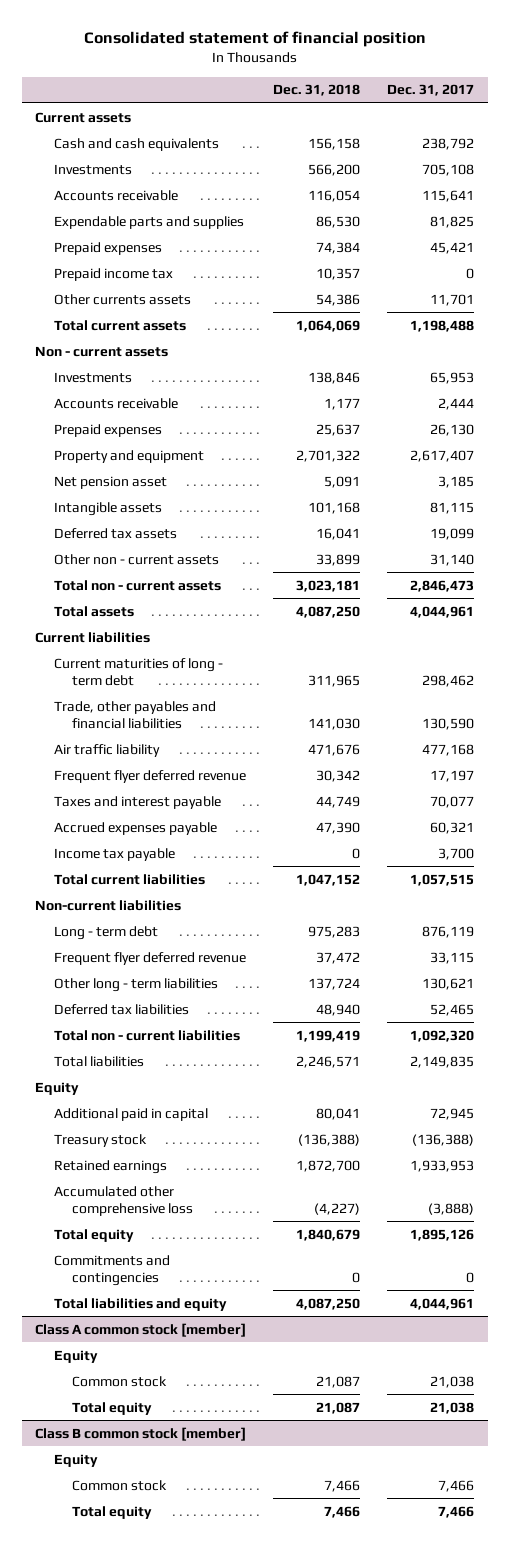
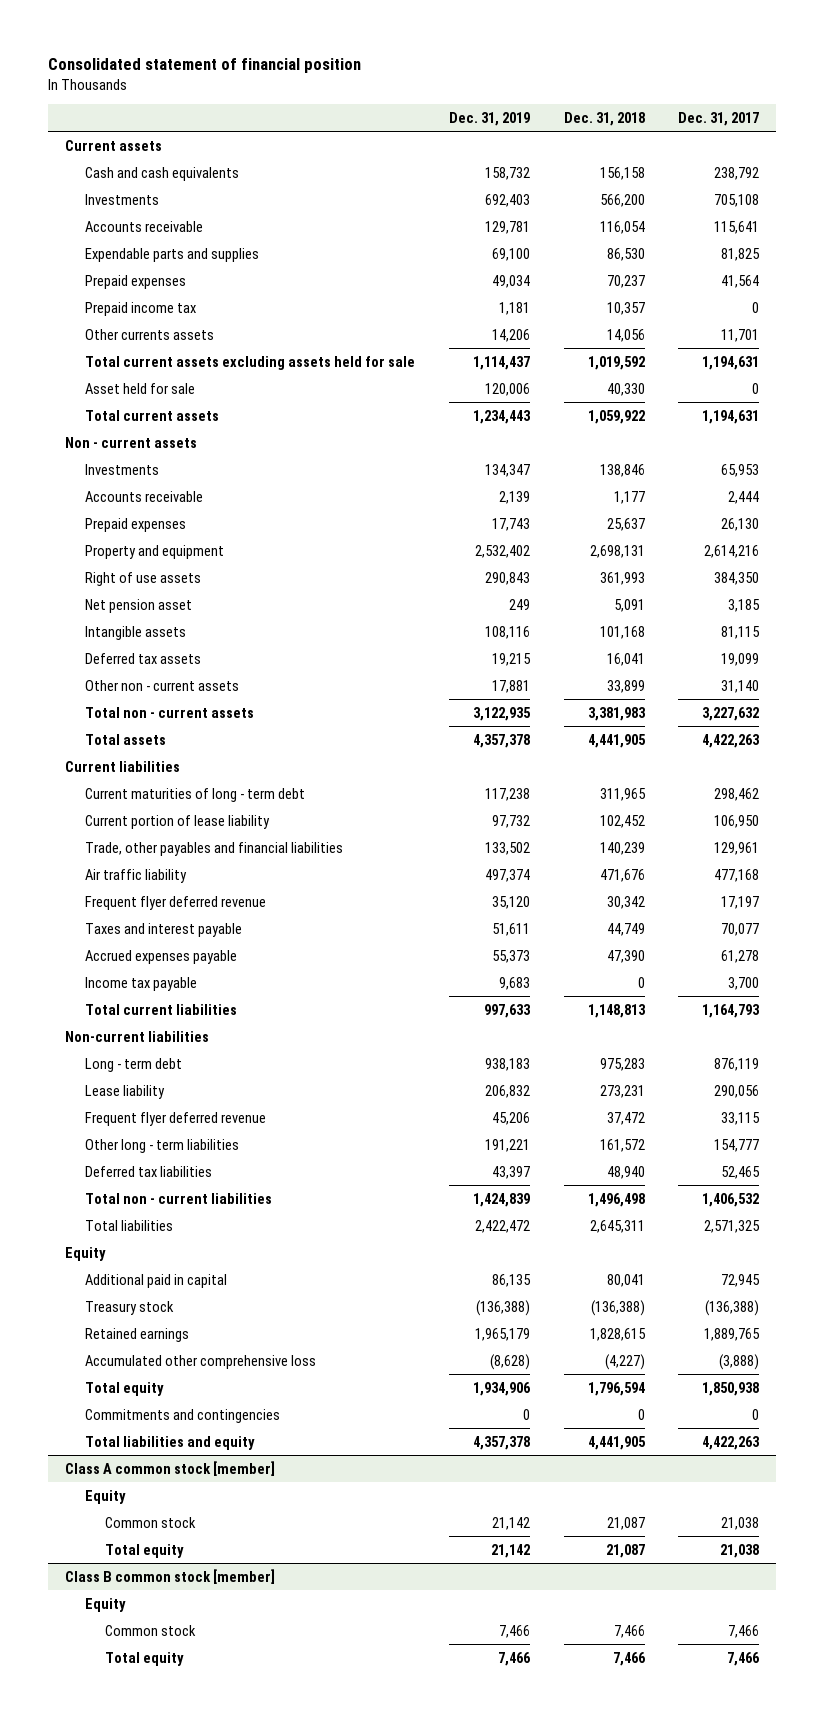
- | Dec. 31, 2018 | Dec. 31, 2017
+ | Dec. 31, 2019 | Dec. 31, 2018 | Dec. 31, 2017
- Prepaid expenses | 74,384 | 45,421
+ Prepaid expenses | 49,034 | 70,237 | 41,564
- Other currents assets | 54,386 | 11,701
- Total current assets | 1,064,069 | 1,198,488
+ Other currents assets | 14,206 | 14,056 | 11,701
+ Total current assets excluding assets held for sale | 1,114,437 | 1,019,592 | 1,194,631
+ Asset held for sale | 120,006 | 40,330 | 0
+ Total current assets | 1,234,443 | 1,059,922 | 1,194,631
- Property and equipment | 2,701,322 | 2,617,407
+ Property and equipment | 2,532,402 | 2,698,131 | 2,614,216
+ Right of use assets | 290,843 | 361,993 | 384,350
- Total non - current assets | 3,023,181 | 2,846,473
- Total assets | 4,087,250 | 4,044,961
+ Total non - current assets | 3,122,935 | 3,381,983 | 3,227,632
+ Total assets | 4,357,378 | 4,441,905 | 4,422,263
- Trade, other payables and financial liabilities | 141,030 | 130,590
+ Current portion of lease liability | 97,732 | 102,452 | 106,950
+ Trade, other payables and financial liabilities | 133,502 | 140,239 | 129,961
- Accrued expenses payable | 47,390 | 60,321
+ Accrued expenses payable | 55,373 | 47,390 | 61,278
- Total current liabilities | 1,047,152 | 1,057,515
+ Total current liabilities | 997,633 | 1,148,813 | 1,164,793
+ Lease liability | 206,832 | 273,231 | 290,056
- Other long - term liabilities | 137,724 | 130,621
+ Other long - term liabilities | 191,221 | 161,572 | 154,777
- Total non - current liabilities | 1,199,419 | 1,092,320
- Total liabilities | 2,246,571 | 2,149,835
+ Total non - current liabilities | 1,424,839 | 1,496,498 | 1,406,532
+ Total liabilities | 2,422,472 | 2,645,311 | 2,571,325
- Retained earnings | 1,872,700 | 1,933,953
+ Retained earnings | 1,965,179 | 1,828,615 | 1,889,765
- Total equity | 1,840,679 | 1,895,126
+ Total equity | 1,934,906 | 1,796,594 | 1,850,938
- Total liabilities and equity | 4,087,250 | 4,044,961
+ Total liabilities and equity | 4,357,378 | 4,441,905 | 4,422,263

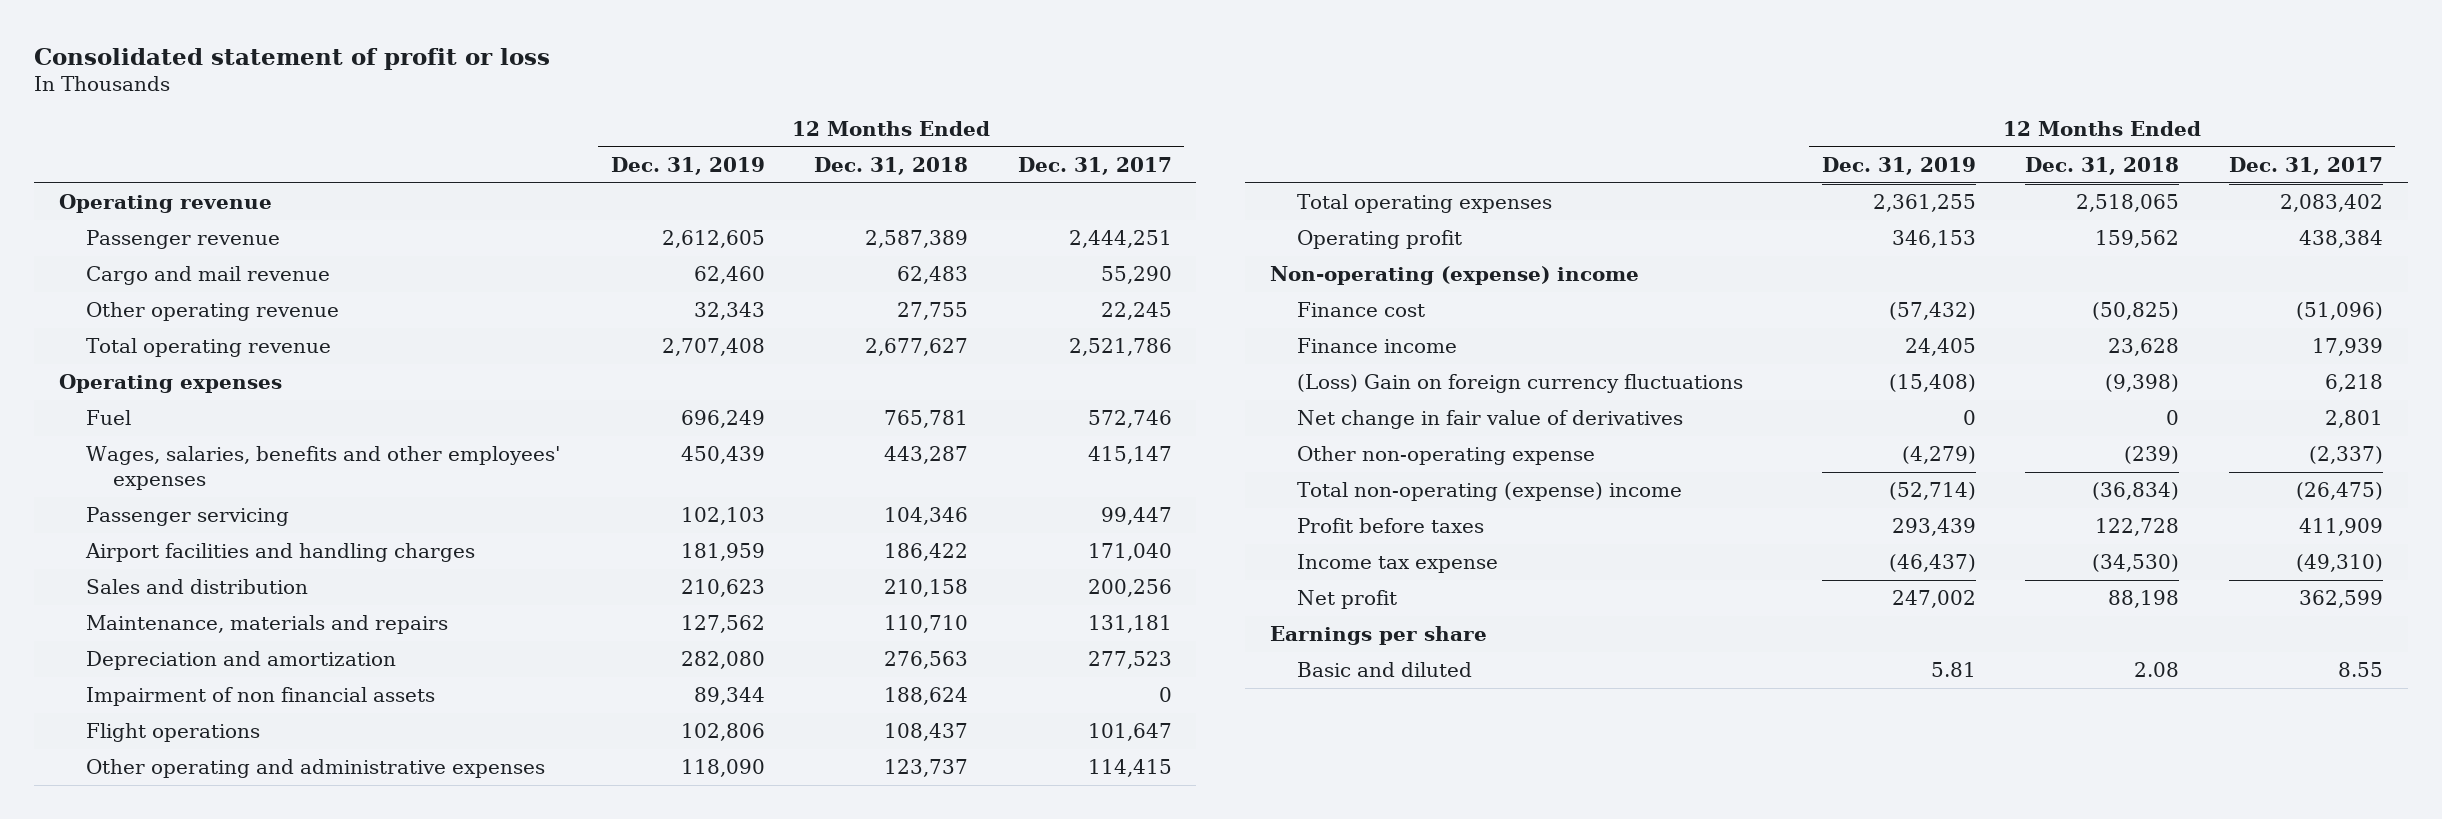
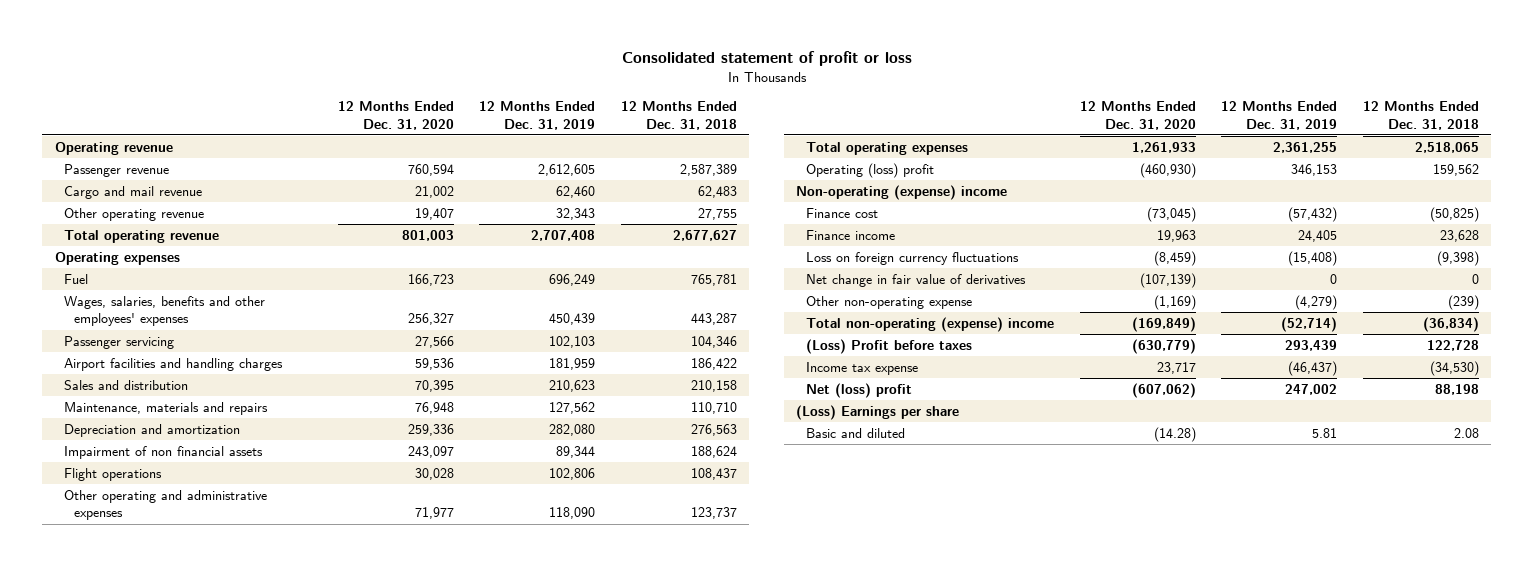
- | 12 Months Ended Dec. 31, 2019 | 12 Months Ended Dec. 31, 2018 | 12 Months Ended Dec. 31, 2017
+ | 12 Months Ended Dec. 31, 2020 | 12 Months Ended Dec. 31, 2019 | 12 Months Ended Dec. 31, 2018
- Operating profit | 346,153 | 159,562 | 438,384
+ Operating (loss) profit | (460,930) | 346,153 | 159,562
- (Loss) Gain on foreign currency fluctuations | (15,408) | (9,398) | 6,218
+ Loss on foreign currency fluctuations | (8,459) | (15,408) | (9,398)
- Profit before taxes | 293,439 | 122,728 | 411,909
+ (Loss) Profit before taxes | (630,779) | 293,439 | 122,728
- Net profit | 247,002 | 88,198 | 362,599
- Earnings per share
+ Net (loss) profit | (607,062) | 247,002 | 88,198
+ (Loss) Earnings per share

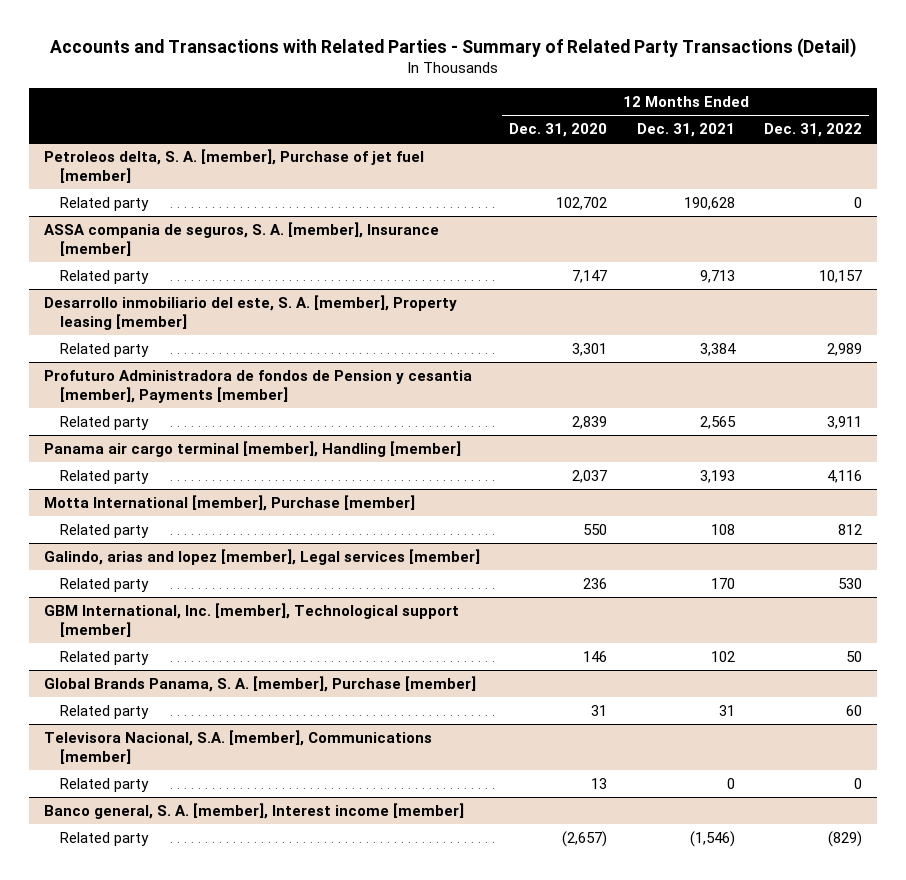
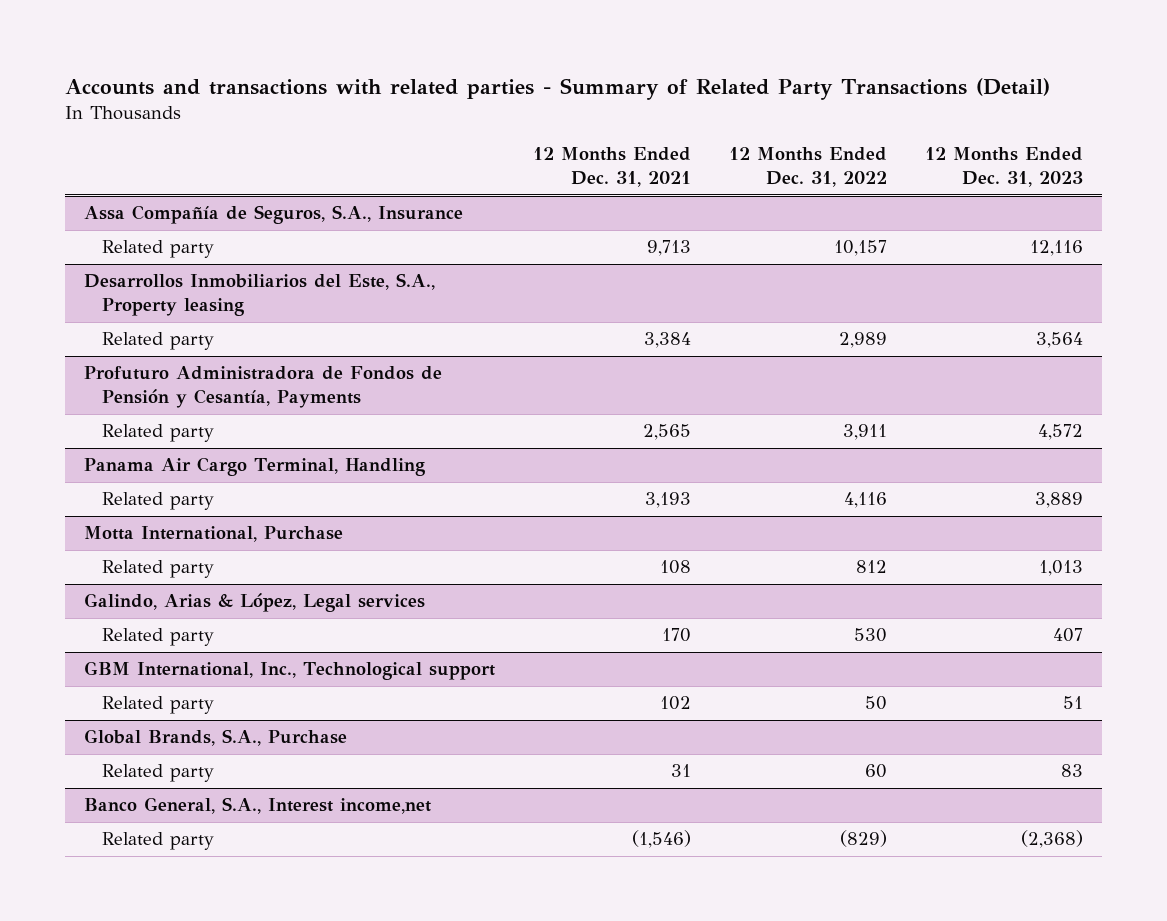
- Accounts and Transactions with Related Parties - Summary of Related Party Transactions (Detail)
+ Accounts and transactions with related parties - Summary of Related Party Transactions (Detail)
- | 12 Months Ended Dec. 31, 2020 | 12 Months Ended Dec. 31, 2021 | 12 Months Ended Dec. 31, 2022
+ | 12 Months Ended Dec. 31, 2021 | 12 Months Ended Dec. 31, 2022 | 12 Months Ended Dec. 31, 2023
- Petroleos delta, S. A. [member], Purchase of jet fuel [member]
- Related party | 102,702 | 190,628 | 0
- ASSA compania de seguros, S. A. [member], Insurance [member]
+ Assa Compañía de Seguros, S.A., Insurance
- Desarrollo inmobiliario del este, S. A. [member], Property leasing [member]
+ Desarrollos Inmobiliarios del Este, S.A., Property leasing
- Profuturo Administradora de fondos de Pension y cesantia [member], Payments [member]
+ Profuturo Administradora de Fondos de Pensión y Cesantía, Payments
- Panama air cargo terminal [member], Handling [member]
+ Panama Air Cargo Terminal, Handling
- Motta International [member], Purchase [member]
+ Motta International, Purchase
- Galindo, arias and lopez [member], Legal services [member]
+ Galindo, Arias & López, Legal services
- GBM International, Inc. [member], Technological support [member]
+ GBM International, Inc., Technological support
- Global Brands Panama, S. A. [member], Purchase [member]
+ Global Brands, S.A., Purchase
- Televisora Nacional, S.A. [member], Communications [member]
- Related party | 13 | 0 | 0
- Banco general, S. A. [member], Interest income [member]
+ Banco General, S.A., Interest income,net

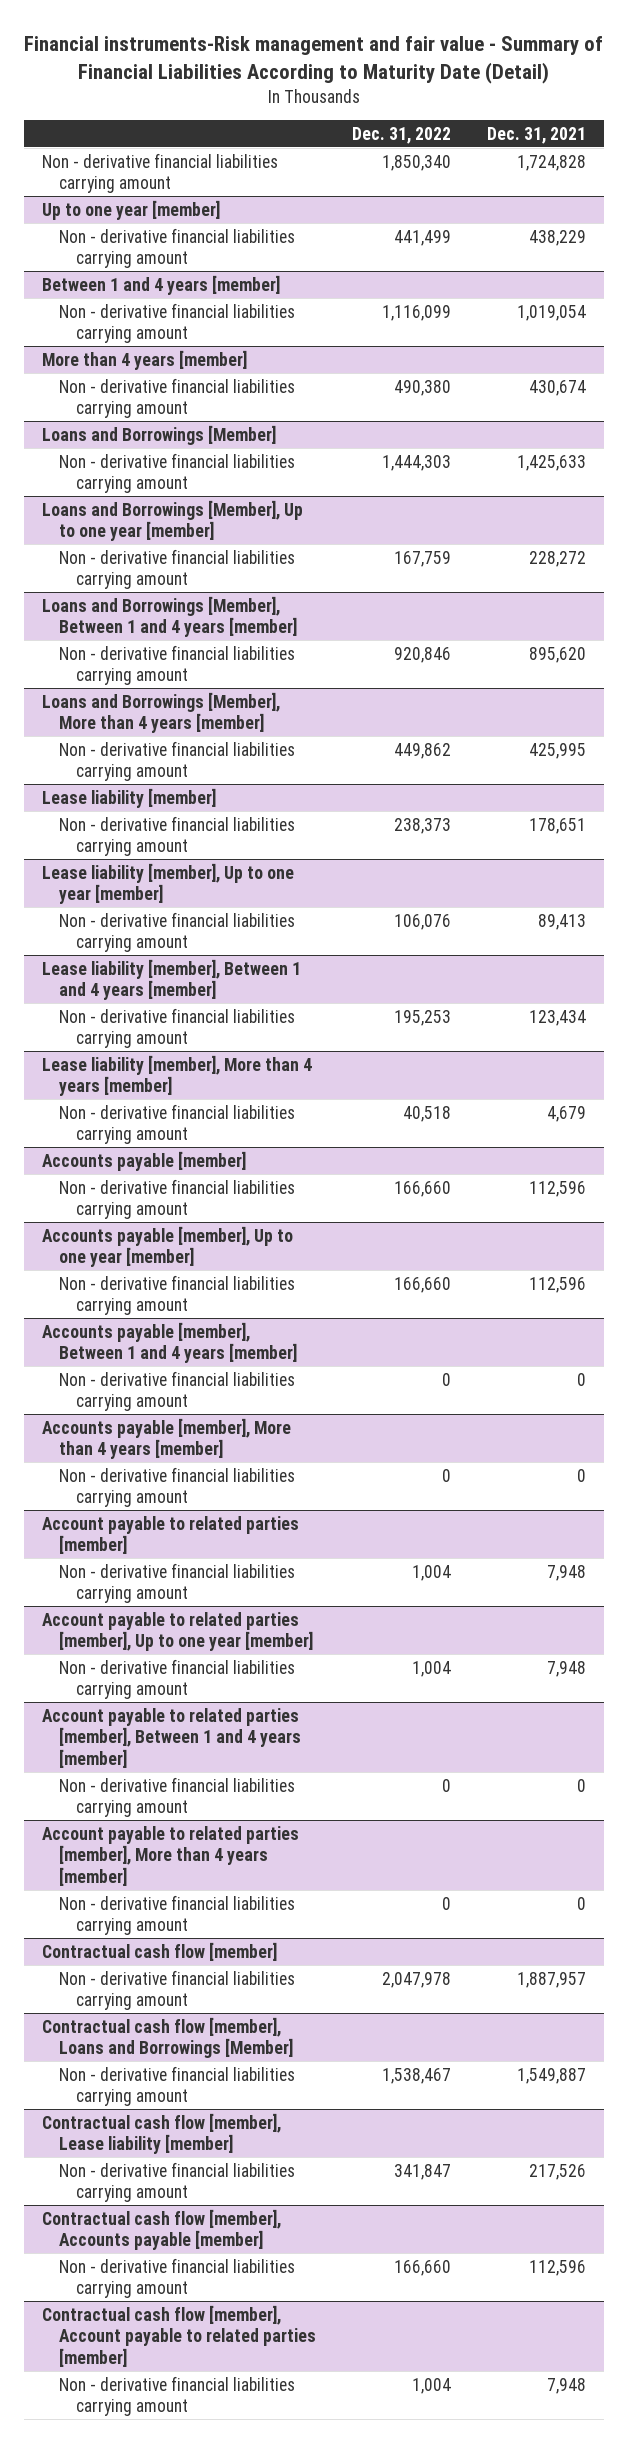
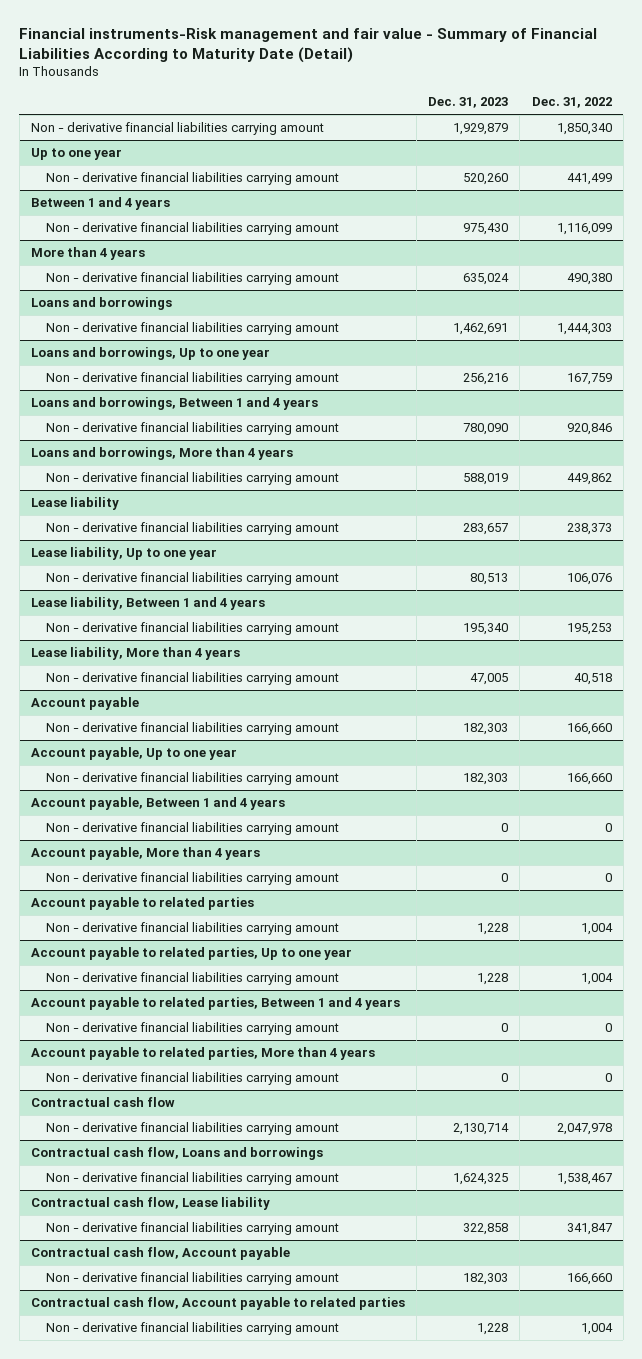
- | Dec. 31, 2022 | Dec. 31, 2021
+ | Dec. 31, 2023 | Dec. 31, 2022
- Up to one year [member]
+ Up to one year
- Between 1 and 4 years [member]
+ Between 1 and 4 years
- More than 4 years [member]
+ More than 4 years
- Loans and Borrowings [Member]
+ Loans and borrowings
- Loans and Borrowings [Member], Up to one year [member]
+ Loans and borrowings, Up to one year
- Loans and Borrowings [Member], Between 1 and 4 years [member]
+ Loans and borrowings, Between 1 and 4 years
- Loans and Borrowings [Member], More than 4 years [member]
+ Loans and borrowings, More than 4 years
- Lease liability [member]
+ Lease liability
- Lease liability [member], Up to one year [member]
+ Lease liability, Up to one year
- Lease liability [member], Between 1 and 4 years [member]
+ Lease liability, Between 1 and 4 years
- Lease liability [member], More than 4 years [member]
+ Lease liability, More than 4 years
- Accounts payable [member]
+ Account payable
- Accounts payable [member], Up to one year [member]
+ Account payable, Up to one year
- Accounts payable [member], Between 1 and 4 years [member]
+ Account payable, Between 1 and 4 years
- Accounts payable [member], More than 4 years [member]
+ Account payable, More than 4 years
- Account payable to related parties [member]
+ Account payable to related parties
- Account payable to related parties [member], Up to one year [member]
+ Account payable to related parties, Up to one year
- Account payable to related parties [member], Between 1 and 4 years [member]
+ Account payable to related parties, Between 1 and 4 years
- Account payable to related parties [member], More than 4 years [member]
+ Account payable to related parties, More than 4 years
- Contractual cash flow [member]
+ Contractual cash flow
- Contractual cash flow [member], Loans and Borrowings [Member]
+ Contractual cash flow, Loans and borrowings
- Contractual cash flow [member], Lease liability [member]
+ Contractual cash flow, Lease liability
- Contractual cash flow [member], Accounts payable [member]
+ Contractual cash flow, Account payable
- Contractual cash flow [member], Account payable to related parties [member]
+ Contractual cash flow, Account payable to related parties

